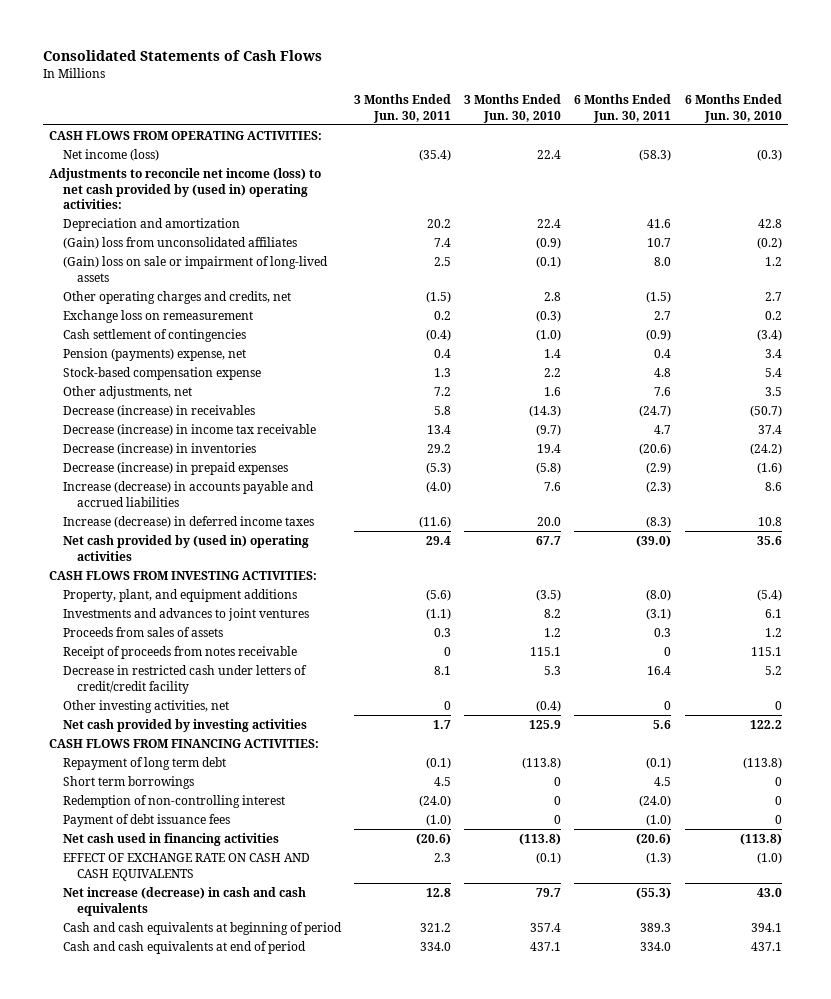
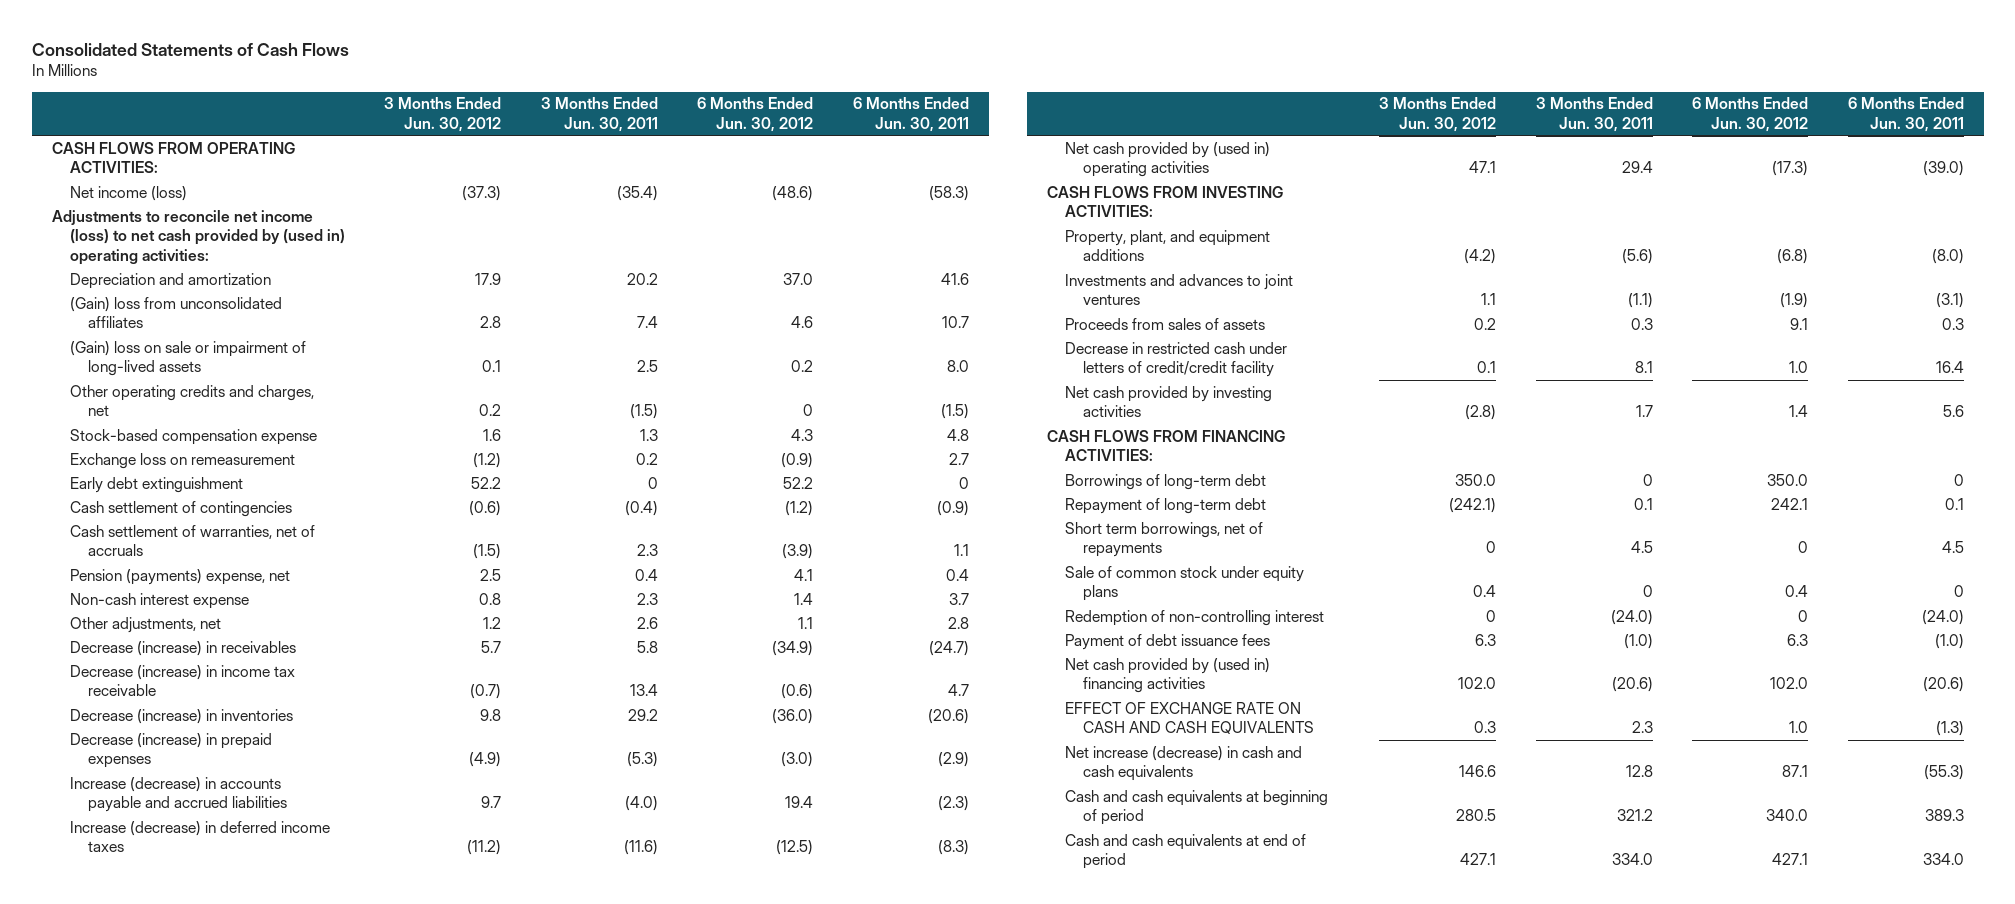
- | 3 Months Ended Jun. 30, 2011 | 3 Months Ended Jun. 30, 2010 | 6 Months Ended Jun. 30, 2011 | 6 Months Ended Jun. 30, 2010
+ | 3 Months Ended Jun. 30, 2012 | 3 Months Ended Jun. 30, 2011 | 6 Months Ended Jun. 30, 2012 | 6 Months Ended Jun. 30, 2011
- Other operating charges and credits, net | (1.5) | 2.8 | (1.5) | 2.7
+ Other operating credits and charges, net | 0.2 | (1.5) | 0 | (1.5)
moved up: Stock-based compensation expense | 1.6 | 1.3 | 4.3 | 4.8
+ Early debt extinguishment | 52.2 | 0 | 52.2 | 0
+ Cash settlement of warranties, net of accruals | (1.5) | 2.3 | (3.9) | 1.1
- Other adjustments, net | 7.2 | 1.6 | 7.6 | 3.5
+ Non-cash interest expense | 0.8 | 2.3 | 1.4 | 3.7
+ Other adjustments, net | 1.2 | 2.6 | 1.1 | 2.8
- Receipt of proceeds from notes receivable | 0 | 115.1 | 0 | 115.1
- Other investing activities, net | 0 | (0.4) | 0 | 0
- Repayment of long term debt | (0.1) | (113.8) | (0.1) | (113.8)
- Short term borrowings | 4.5 | 0 | 4.5 | 0
+ Borrowings of long-term debt | 350.0 | 0 | 350.0 | 0
+ Repayment of long-term debt | (242.1) | 0.1 | 242.1 | 0.1
+ Short term borrowings, net of repayments | 0 | 4.5 | 0 | 4.5
+ Sale of common stock under equity plans | 0.4 | 0 | 0.4 | 0
- Net cash used in financing activities | (20.6) | (113.8) | (20.6) | (113.8)
+ Net cash provided by (used in) financing activities | 102.0 | (20.6) | 102.0 | (20.6)

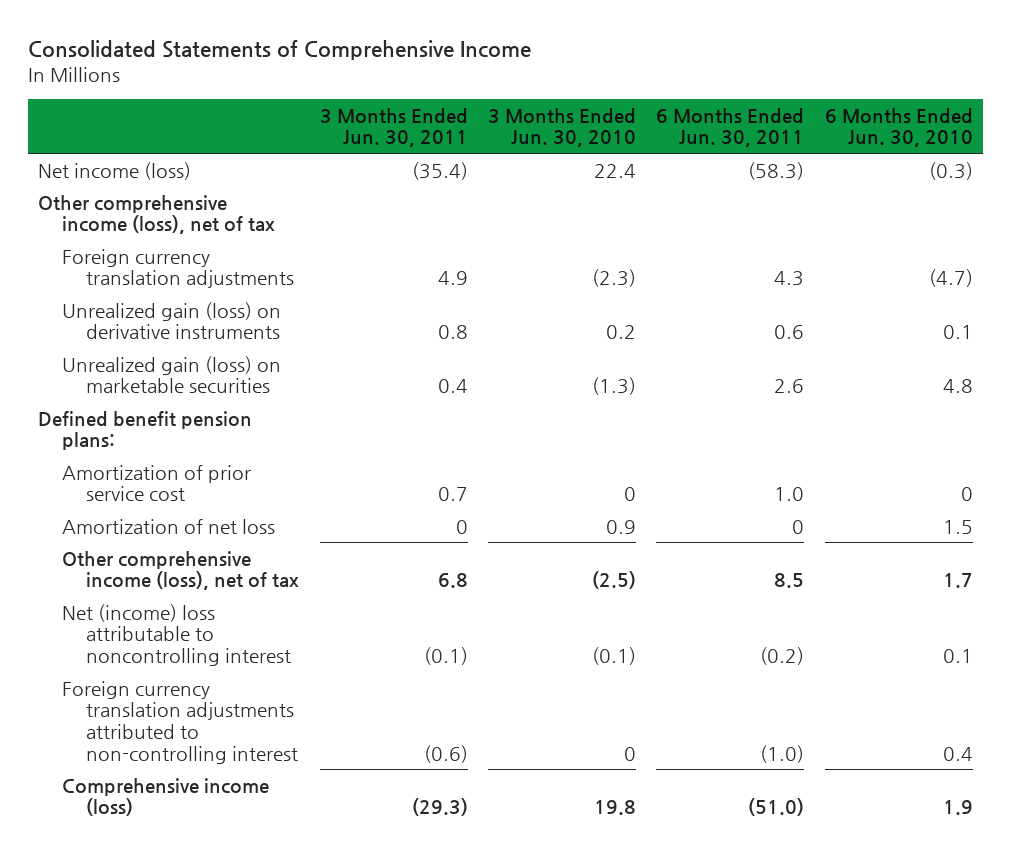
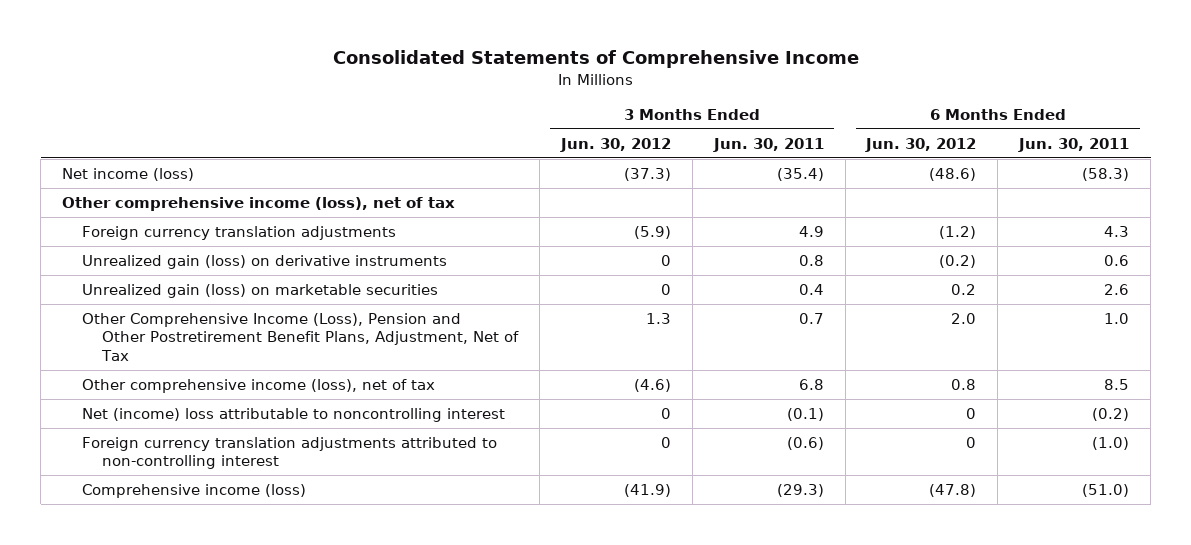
- | 3 Months Ended Jun. 30, 2011 | 3 Months Ended Jun. 30, 2010 | 6 Months Ended Jun. 30, 2011 | 6 Months Ended Jun. 30, 2010
+ | 3 Months Ended Jun. 30, 2012 | 3 Months Ended Jun. 30, 2011 | 6 Months Ended Jun. 30, 2012 | 6 Months Ended Jun. 30, 2011
- Defined benefit pension plans:
- Amortization of prior service cost | 0.7 | 0 | 1.0 | 0
- Amortization of net loss | 0 | 0.9 | 0 | 1.5
+ Other Comprehensive Income (Loss), Pension and Other Postretirement Benefit Plans, Adjustment, Net of Tax | 1.3 | 0.7 | 2.0 | 1.0

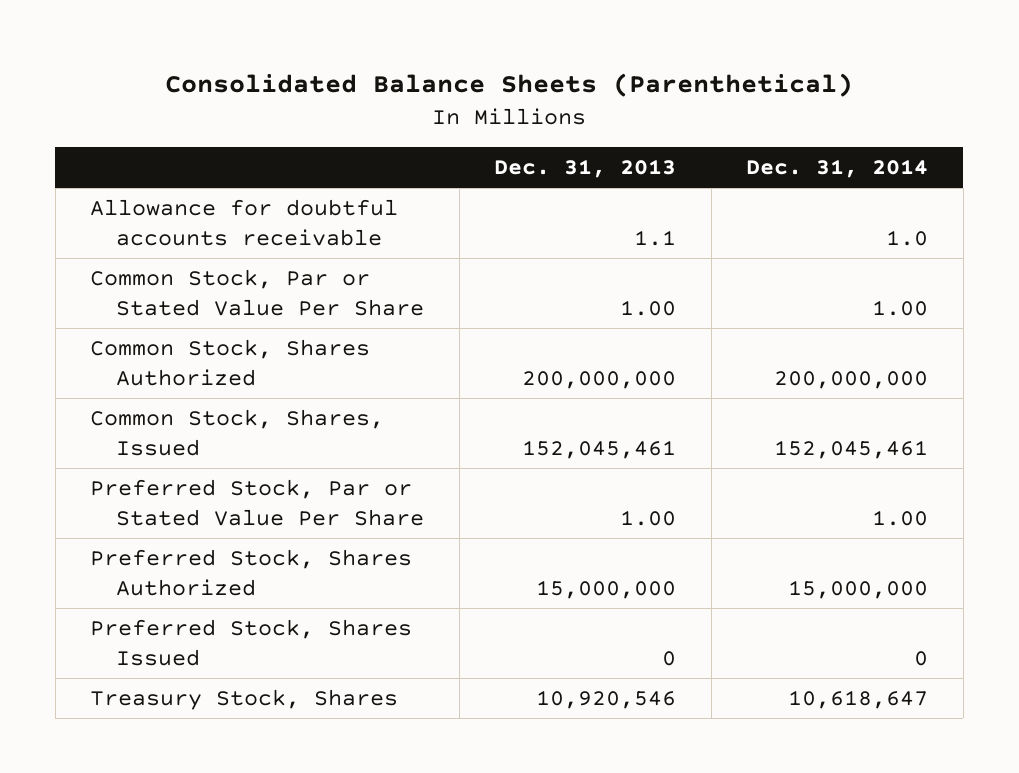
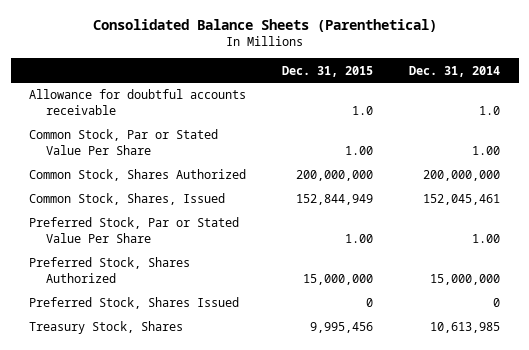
- | Dec. 31, 2013 | Dec. 31, 2014
+ | Dec. 31, 2015 | Dec. 31, 2014
- Treasury Stock, Shares | 10,920,546 | 10,618,647
+ Treasury Stock, Shares | 9,995,456 | 10,613,985

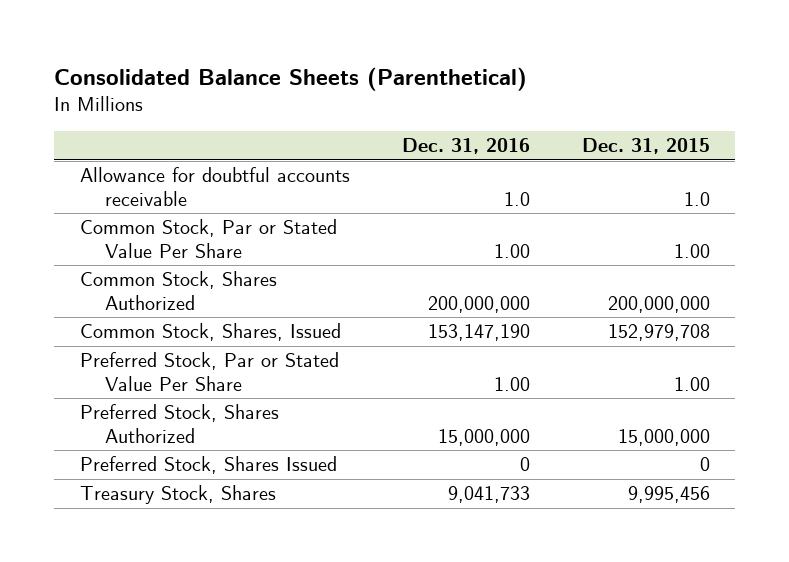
- | Dec. 31, 2015 | Dec. 31, 2014
+ | Dec. 31, 2016 | Dec. 31, 2015
- Common Stock, Shares, Issued | 152,844,949 | 152,045,461
+ Common Stock, Shares, Issued | 153,147,190 | 152,979,708

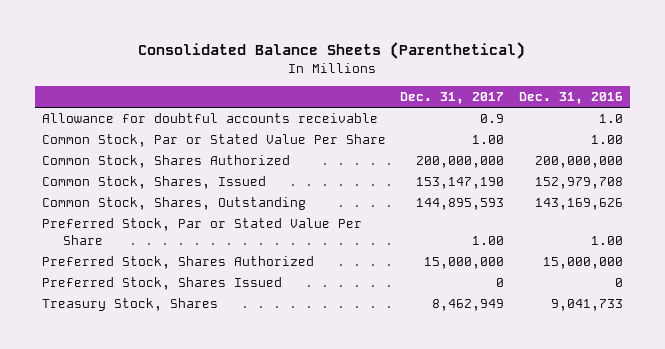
- | Dec. 31, 2016 | Dec. 31, 2015
+ | Dec. 31, 2017 | Dec. 31, 2016
- Common Stock, Shares, Issued | 153,147,190 | 152,979,708
+ Common Stock, Shares, Issued | 153,147,190 | 152,979,708
+ Common Stock, Shares, Outstanding | 144,895,593 | 143,169,626

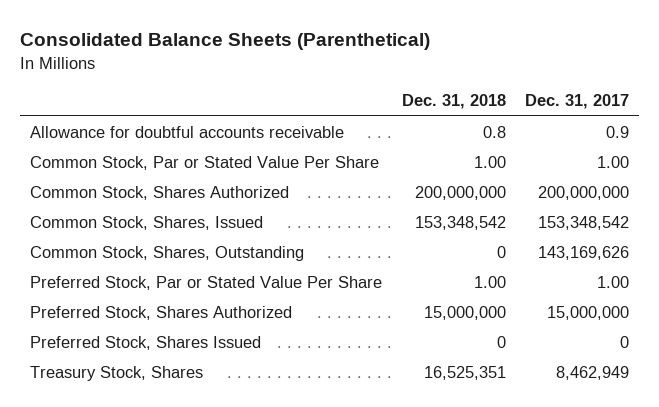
- | Dec. 31, 2017 | Dec. 31, 2016
+ | Dec. 31, 2018 | Dec. 31, 2017
- Common Stock, Shares, Issued | 153,147,190 | 152,979,708
- Common Stock, Shares, Outstanding | 144,895,593 | 143,169,626
+ Common Stock, Shares, Issued | 153,348,542 | 153,348,542
+ Common Stock, Shares, Outstanding | 0 | 143,169,626

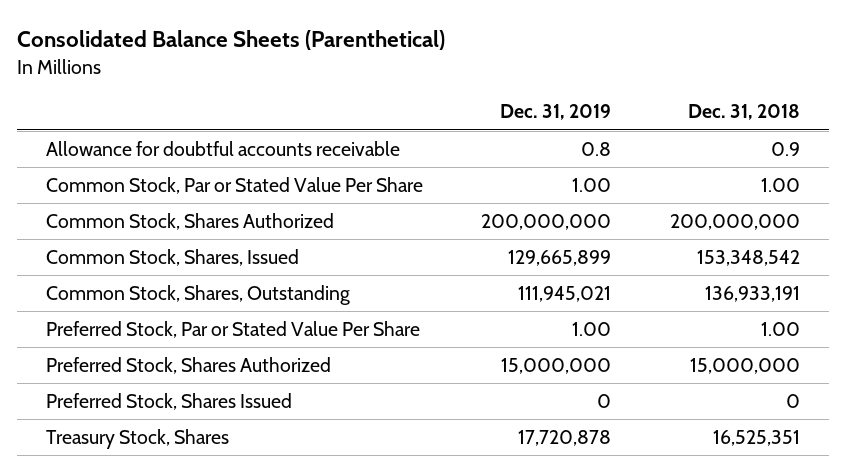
- | Dec. 31, 2018 | Dec. 31, 2017
+ | Dec. 31, 2019 | Dec. 31, 2018
- Allowance for doubtful accounts receivable | 0.8 | 0.9
+ Allowance for doubtful accounts receivable | 0.8 | 0.9
- Common Stock, Shares, Outstanding | 0 | 143,169,626
+ Common Stock, Shares, Outstanding | 111,945,021 | 136,933,191

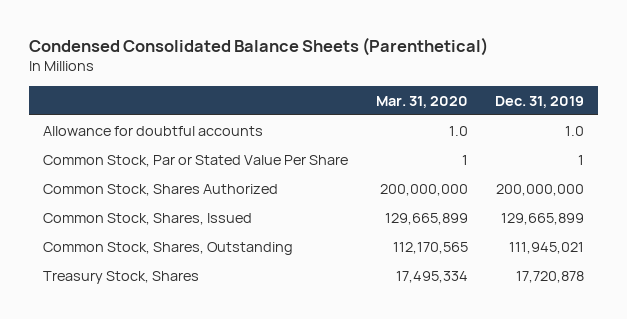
- Consolidated Balance Sheets (Parenthetical)
+ Condensed Consolidated Balance Sheets (Parenthetical)
- | Dec. 31, 2019 | Dec. 31, 2018
+ | Mar. 31, 2020 | Dec. 31, 2019
- Allowance for doubtful accounts receivable | 0.8 | 0.9
- Common Stock, Par or Stated Value Per Share | 1.00 | 1.00
+ Allowance for doubtful accounts | 1.0 | 1.0
+ Common Stock, Par or Stated Value Per Share | 1 | 1
- Preferred Stock, Par or Stated Value Per Share | 1.00 | 1.00
- Preferred Stock, Shares Authorized | 15,000,000 | 15,000,000
- Preferred Stock, Shares Issued | 0 | 0

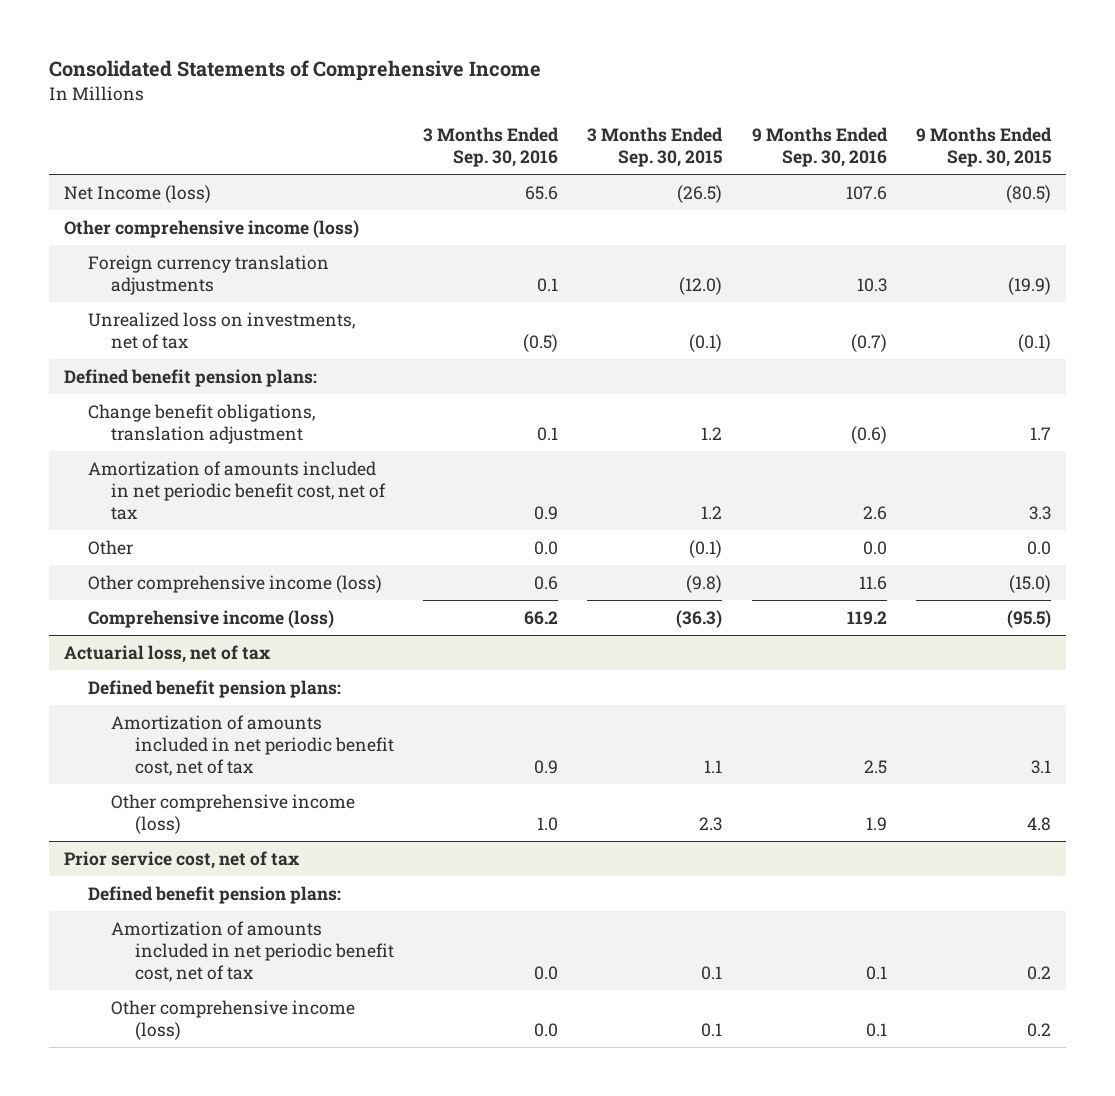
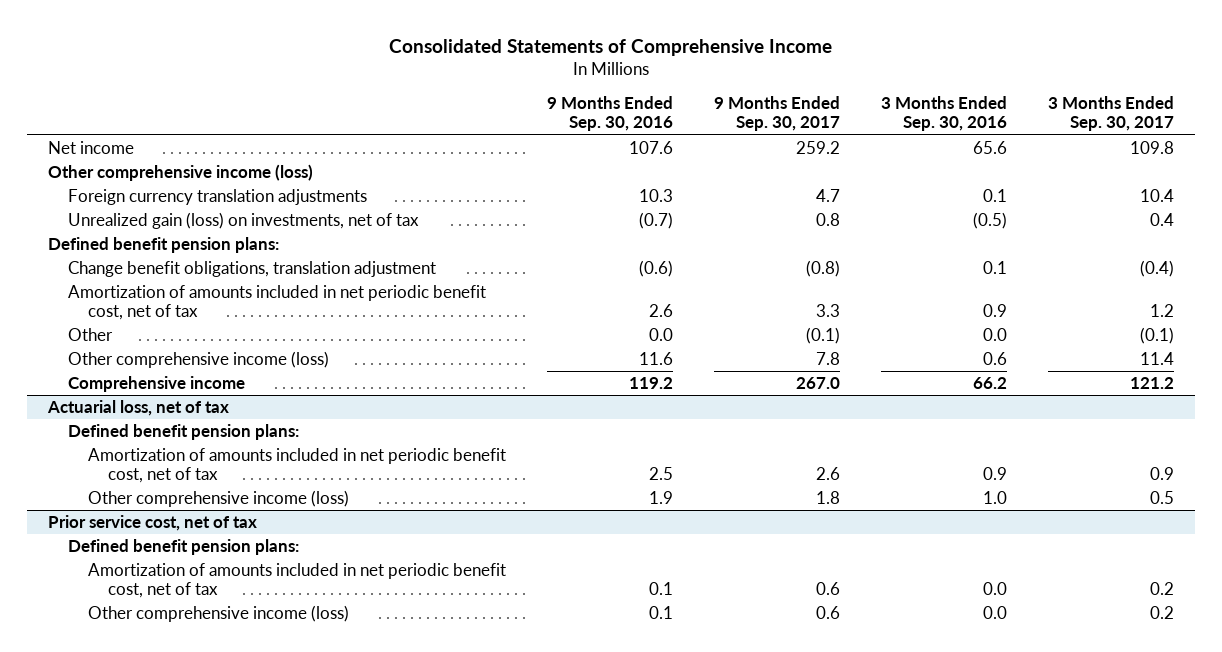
- | 3 Months Ended Sep. 30, 2016 | 3 Months Ended Sep. 30, 2015 | 9 Months Ended Sep. 30, 2016 | 9 Months Ended Sep. 30, 2015
+ | 9 Months Ended Sep. 30, 2016 | 9 Months Ended Sep. 30, 2017 | 3 Months Ended Sep. 30, 2016 | 3 Months Ended Sep. 30, 2017
- Net Income (loss) | 65.6 | (26.5) | 107.6 | (80.5)
+ Net income | 107.6 | 259.2 | 65.6 | 109.8
- Unrealized loss on investments, net of tax | (0.5) | (0.1) | (0.7) | (0.1)
+ Unrealized gain (loss) on investments, net of tax | (0.7) | 0.8 | (0.5) | 0.4
- Comprehensive income (loss) | 66.2 | (36.3) | 119.2 | (95.5)
+ Comprehensive income | 119.2 | 267.0 | 66.2 | 121.2

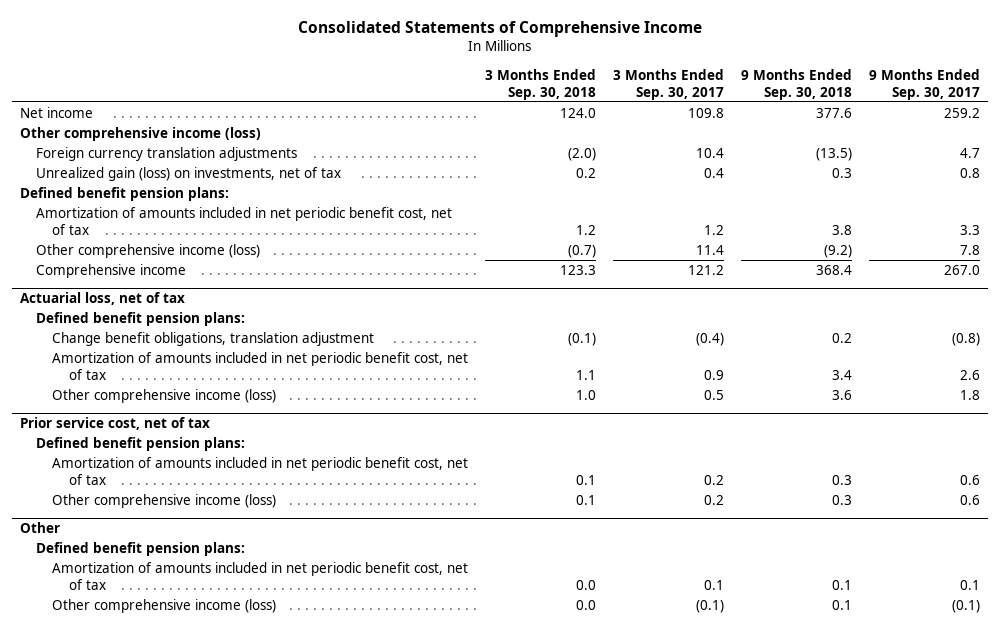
- | 9 Months Ended Sep. 30, 2016 | 9 Months Ended Sep. 30, 2017 | 3 Months Ended Sep. 30, 2016 | 3 Months Ended Sep. 30, 2017
+ | 3 Months Ended Sep. 30, 2018 | 3 Months Ended Sep. 30, 2017 | 9 Months Ended Sep. 30, 2018 | 9 Months Ended Sep. 30, 2017
- Change benefit obligations, translation adjustment | (0.6) | (0.8) | 0.1 | (0.4)
- Other | 0.0 | (0.1) | 0.0 | (0.1)
@ Actuarial loss, net of tax
+ Change benefit obligations, translation adjustment | (0.1) | (0.4) | 0.2 | (0.8)
+ Other
+ Defined benefit pension plans:
+ Amortization of amounts included in net periodic benefit cost, net of tax | 0.0 | 0.1 | 0.1 | 0.1
+ Other comprehensive income (loss) | 0.0 | (0.1) | 0.1 | (0.1)

